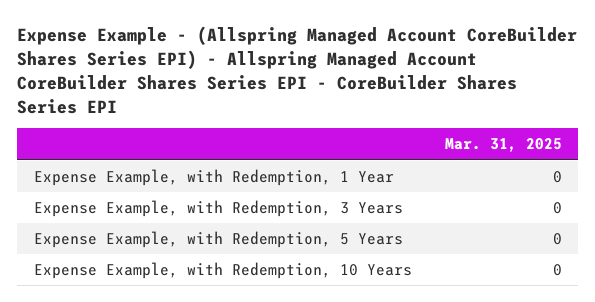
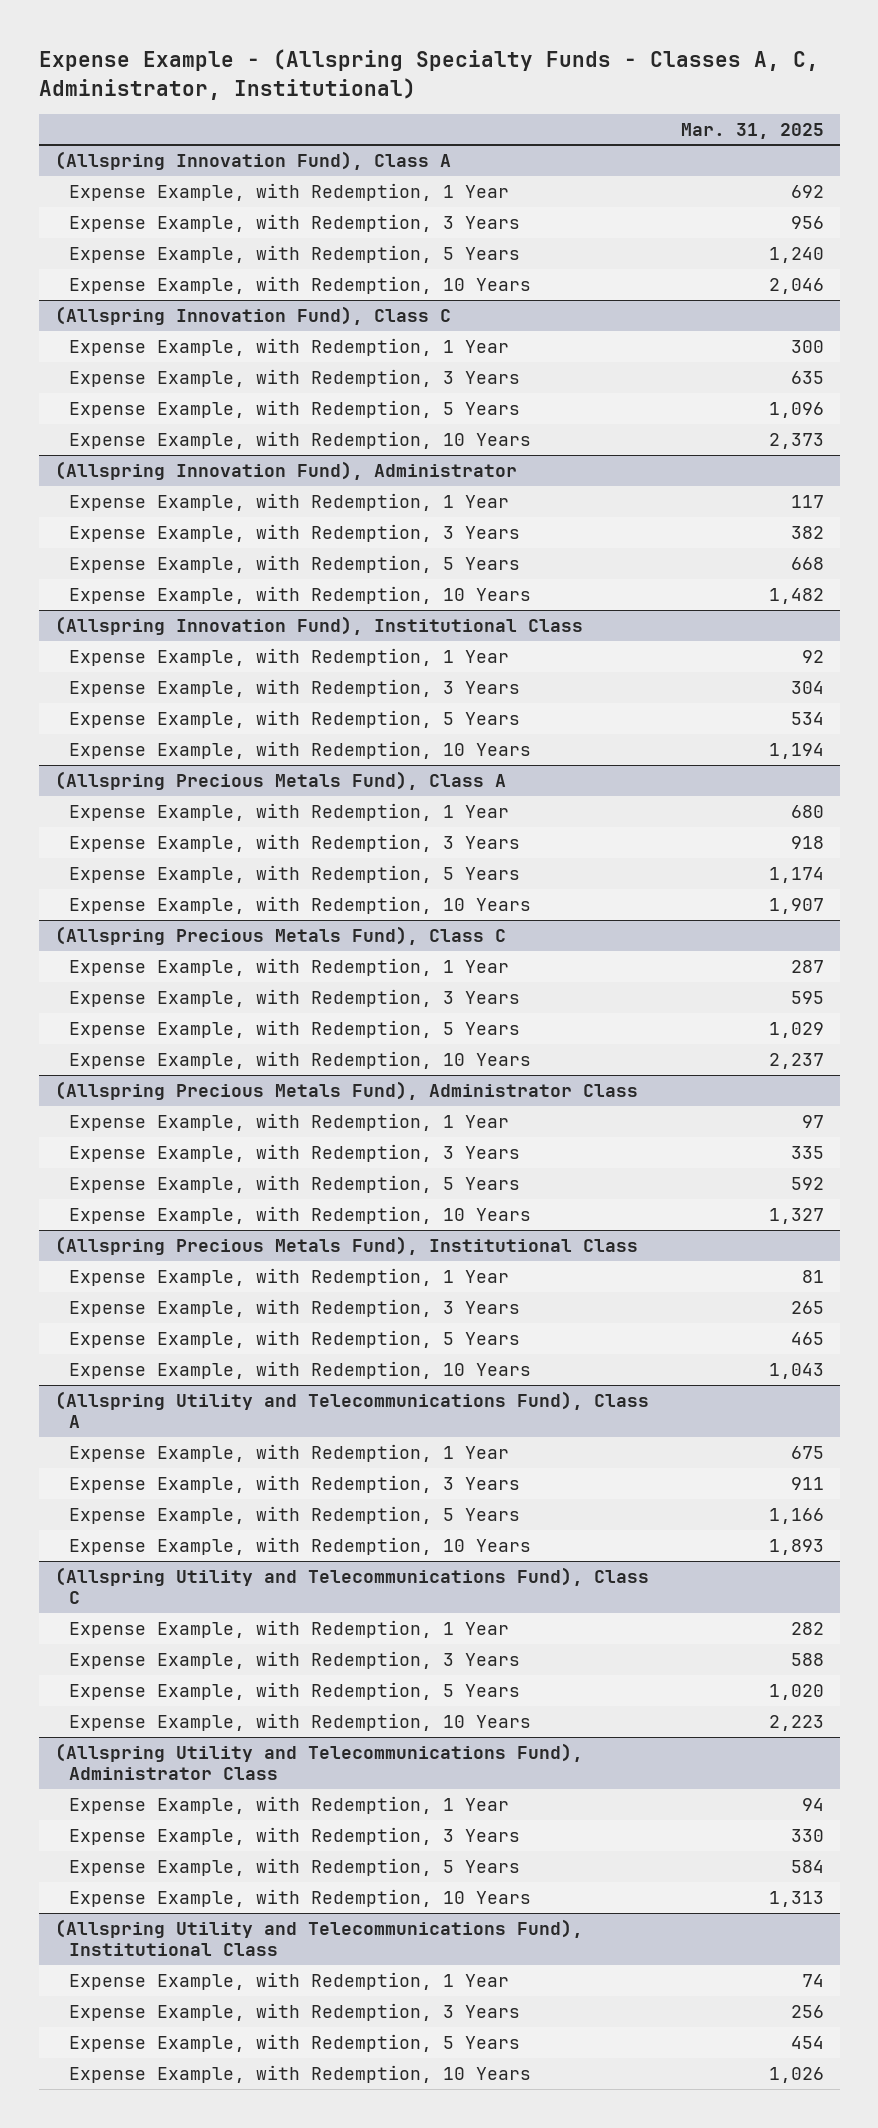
- Expense Example - (Allspring Managed Account CoreBuilder Shares Series EPI) - Allspring Managed Account CoreBuilder Shares Series EPI - CoreBuilder Shares Series EPI
+ Expense Example - (Allspring Specialty Funds - Classes A, C, Administrator, Institutional)
- Expense Example, with Redemption, 1 Year | 0
- Expense Example, with Redemption, 3 Years | 0
- Expense Example, with Redemption, 5 Years | 0
- Expense Example, with Redemption, 10 Years | 0
+ (Allspring Innovation Fund), Class A
+ Expense Example, with Redemption, 1 Year | 692
+ Expense Example, with Redemption, 3 Years | 956
+ Expense Example, with Redemption, 5 Years | 1,240
+ Expense Example, with Redemption, 10 Years | 2,046
+ (Allspring Innovation Fund), Class C
+ Expense Example, with Redemption, 1 Year | 300
+ Expense Example, with Redemption, 3 Years | 635
+ Expense Example, with Redemption, 5 Years | 1,096
+ Expense Example, with Redemption, 10 Years | 2,373
+ (Allspring Innovation Fund), Administrator
+ Expense Example, with Redemption, 1 Year | 117
+ Expense Example, with Redemption, 3 Years | 382
+ Expense Example, with Redemption, 5 Years | 668
+ Expense Example, with Redemption, 10 Years | 1,482
+ (Allspring Innovation Fund), Institutional Class
+ Expense Example, with Redemption, 1 Year | 92
+ Expense Example, with Redemption, 3 Years | 304
+ Expense Example, with Redemption, 5 Years | 534
+ Expense Example, with Redemption, 10 Years | 1,194
+ (Allspring Precious Metals Fund), Class A
+ Expense Example, with Redemption, 1 Year | 680
+ Expense Example, with Redemption, 3 Years | 918
+ Expense Example, with Redemption, 5 Years | 1,174
+ Expense Example, with Redemption, 10 Years | 1,907
+ (Allspring Precious Metals Fund), Class C
+ Expense Example, with Redemption, 1 Year | 287
+ Expense Example, with Redemption, 3 Years | 595
+ Expense Example, with Redemption, 5 Years | 1,029
+ Expense Example, with Redemption, 10 Years | 2,237
+ (Allspring Precious Metals Fund), Administrator Class
+ Expense Example, with Redemption, 1 Year | 97
+ Expense Example, with Redemption, 3 Years | 335
+ Expense Example, with Redemption, 5 Years | 592
+ Expense Example, with Redemption, 10 Years | 1,327
+ (Allspring Precious Metals Fund), Institutional Class
+ Expense Example, with Redemption, 1 Year | 81
+ Expense Example, with Redemption, 3 Years | 265
+ Expense Example, with Redemption, 5 Years | 465
+ Expense Example, with Redemption, 10 Years | 1,043
+ (Allspring Utility and Telecommunications Fund), Class A
+ Expense Example, with Redemption, 1 Year | 675
+ Expense Example, with Redemption, 3 Years | 911
+ Expense Example, with Redemption, 5 Years | 1,166
+ Expense Example, with Redemption, 10 Years | 1,893
+ (Allspring Utility and Telecommunications Fund), Class C
+ Expense Example, with Redemption, 1 Year | 282
+ Expense Example, with Redemption, 3 Years | 588
+ Expense Example, with Redemption, 5 Years | 1,020
+ Expense Example, with Redemption, 10 Years | 2,223
+ (Allspring Utility and Telecommunications Fund), Administrator Class
+ Expense Example, with Redemption, 1 Year | 94
+ Expense Example, with Redemption, 3 Years | 330
+ Expense Example, with Redemption, 5 Years | 584
+ Expense Example, with Redemption, 10 Years | 1,313
+ (Allspring Utility and Telecommunications Fund), Institutional Class
+ Expense Example, with Redemption, 1 Year | 74
+ Expense Example, with Redemption, 3 Years | 256
+ Expense Example, with Redemption, 5 Years | 454
+ Expense Example, with Redemption, 10 Years | 1,026

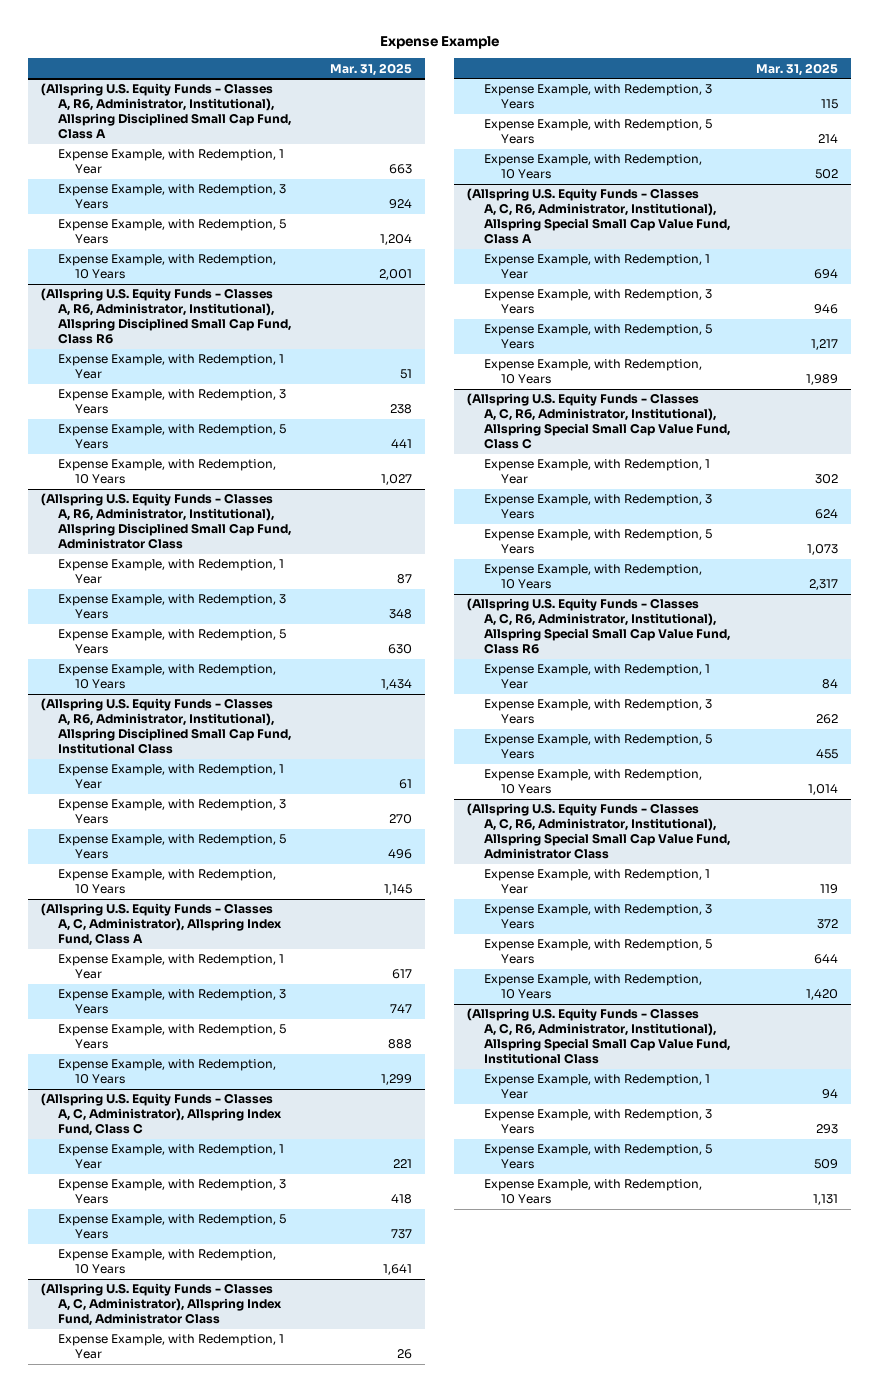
- Expense Example - (Allspring Specialty Funds - Classes A, C, Administrator, Institutional)
+ Expense Example
- (Allspring Innovation Fund), Class A
- Expense Example, with Redemption, 1 Year | 692
- Expense Example, with Redemption, 3 Years | 956
- Expense Example, with Redemption, 5 Years | 1,240
- Expense Example, with Redemption, 10 Years | 2,046
- (Allspring Innovation Fund), Class C
- Expense Example, with Redemption, 1 Year | 300
- Expense Example, with Redemption, 3 Years | 635
- Expense Example, with Redemption, 5 Years | 1,096
- Expense Example, with Redemption, 10 Years | 2,373
- (Allspring Innovation Fund), Administrator
- Expense Example, with Redemption, 1 Year | 117
- Expense Example, with Redemption, 3 Years | 382
- Expense Example, with Redemption, 5 Years | 668
- Expense Example, with Redemption, 10 Years | 1,482
- (Allspring Innovation Fund), Institutional Class
- Expense Example, with Redemption, 1 Year | 92
- Expense Example, with Redemption, 3 Years | 304
- Expense Example, with Redemption, 5 Years | 534
- Expense Example, with Redemption, 10 Years | 1,194
- (Allspring Precious Metals Fund), Class A
- Expense Example, with Redemption, 1 Year | 680
- Expense Example, with Redemption, 3 Years | 918
- Expense Example, with Redemption, 5 Years | 1,174
- Expense Example, with Redemption, 10 Years | 1,907
- (Allspring Precious Metals Fund), Class C
- Expense Example, with Redemption, 1 Year | 287
- Expense Example, with Redemption, 3 Years | 595
- Expense Example, with Redemption, 5 Years | 1,029
- Expense Example, with Redemption, 10 Years | 2,237
- (Allspring Precious Metals Fund), Administrator Class
- Expense Example, with Redemption, 1 Year | 97
- Expense Example, with Redemption, 3 Years | 335
- Expense Example, with Redemption, 5 Years | 592
- Expense Example, with Redemption, 10 Years | 1,327
- (Allspring Precious Metals Fund), Institutional Class
- Expense Example, with Redemption, 1 Year | 81
- Expense Example, with Redemption, 3 Years | 265
- Expense Example, with Redemption, 5 Years | 465
- Expense Example, with Redemption, 10 Years | 1,043
- (Allspring Utility and Telecommunications Fund), Class A
- Expense Example, with Redemption, 1 Year | 675
- Expense Example, with Redemption, 3 Years | 911
- Expense Example, with Redemption, 5 Years | 1,166
- Expense Example, with Redemption, 10 Years | 1,893
- (Allspring Utility and Telecommunications Fund), Class C
- Expense Example, with Redemption, 1 Year | 282
- Expense Example, with Redemption, 3 Years | 588
- Expense Example, with Redemption, 5 Years | 1,020
- Expense Example, with Redemption, 10 Years | 2,223
- (Allspring Utility and Telecommunications Fund), Administrator Class
+ (Allspring U.S. Equity Funds - Classes A, R6, Administrator, Institutional), Allspring Disciplined Small Cap Fund, Class A
+ Expense Example, with Redemption, 1 Year | 663
+ Expense Example, with Redemption, 3 Years | 924
+ Expense Example, with Redemption, 5 Years | 1,204
+ Expense Example, with Redemption, 10 Years | 2,001
+ (Allspring U.S. Equity Funds - Classes A, R6, Administrator, Institutional), Allspring Disciplined Small Cap Fund, Class R6
+ Expense Example, with Redemption, 1 Year | 51
+ Expense Example, with Redemption, 3 Years | 238
+ Expense Example, with Redemption, 5 Years | 441
+ Expense Example, with Redemption, 10 Years | 1,027
+ (Allspring U.S. Equity Funds - Classes A, R6, Administrator, Institutional), Allspring Disciplined Small Cap Fund, Administrator Class
+ Expense Example, with Redemption, 1 Year | 87
+ Expense Example, with Redemption, 3 Years | 348
+ Expense Example, with Redemption, 5 Years | 630
+ Expense Example, with Redemption, 10 Years | 1,434
+ (Allspring U.S. Equity Funds - Classes A, R6, Administrator, Institutional), Allspring Disciplined Small Cap Fund, Institutional Class
+ Expense Example, with Redemption, 1 Year | 61
+ Expense Example, with Redemption, 3 Years | 270
+ Expense Example, with Redemption, 5 Years | 496
+ Expense Example, with Redemption, 10 Years | 1,145
+ (Allspring U.S. Equity Funds - Classes A, C, Administrator), Allspring Index Fund, Class A
+ Expense Example, with Redemption, 1 Year | 617
+ Expense Example, with Redemption, 3 Years | 747
+ Expense Example, with Redemption, 5 Years | 888
+ Expense Example, with Redemption, 10 Years | 1,299
+ (Allspring U.S. Equity Funds - Classes A, C, Administrator), Allspring Index Fund, Class C
+ Expense Example, with Redemption, 1 Year | 221
+ Expense Example, with Redemption, 3 Years | 418
+ Expense Example, with Redemption, 5 Years | 737
+ Expense Example, with Redemption, 10 Years | 1,641
+ (Allspring U.S. Equity Funds - Classes A, C, Administrator), Allspring Index Fund, Administrator Class
+ Expense Example, with Redemption, 1 Year | 26
+ Expense Example, with Redemption, 3 Years | 115
+ Expense Example, with Redemption, 5 Years | 214
+ Expense Example, with Redemption, 10 Years | 502
+ (Allspring U.S. Equity Funds - Classes A, C, R6, Administrator, Institutional), Allspring Special Small Cap Value Fund, Class A
+ Expense Example, with Redemption, 1 Year | 694
+ Expense Example, with Redemption, 3 Years | 946
+ Expense Example, with Redemption, 5 Years | 1,217
+ Expense Example, with Redemption, 10 Years | 1,989
+ (Allspring U.S. Equity Funds - Classes A, C, R6, Administrator, Institutional), Allspring Special Small Cap Value Fund, Class C
+ Expense Example, with Redemption, 1 Year | 302
+ Expense Example, with Redemption, 3 Years | 624
+ Expense Example, with Redemption, 5 Years | 1,073
+ Expense Example, with Redemption, 10 Years | 2,317
+ (Allspring U.S. Equity Funds - Classes A, C, R6, Administrator, Institutional), Allspring Special Small Cap Value Fund, Class R6
+ Expense Example, with Redemption, 1 Year | 84
+ Expense Example, with Redemption, 3 Years | 262
+ Expense Example, with Redemption, 5 Years | 455
+ Expense Example, with Redemption, 10 Years | 1,014
+ (Allspring U.S. Equity Funds - Classes A, C, R6, Administrator, Institutional), Allspring Special Small Cap Value Fund, Administrator Class
+ Expense Example, with Redemption, 1 Year | 119
+ Expense Example, with Redemption, 3 Years | 372
+ Expense Example, with Redemption, 5 Years | 644
+ Expense Example, with Redemption, 10 Years | 1,420
+ (Allspring U.S. Equity Funds - Classes A, C, R6, Administrator, Institutional), Allspring Special Small Cap Value Fund, Institutional Class
- Expense Example, with Redemption, 3 Years | 330
- Expense Example, with Redemption, 5 Years | 584
- Expense Example, with Redemption, 10 Years | 1,313
- (Allspring Utility and Telecommunications Fund), Institutional Class
- Expense Example, with Redemption, 1 Year | 74
- Expense Example, with Redemption, 3 Years | 256
- Expense Example, with Redemption, 5 Years | 454
- Expense Example, with Redemption, 10 Years | 1,026
+ Expense Example, with Redemption, 3 Years | 293
+ Expense Example, with Redemption, 5 Years | 509
+ Expense Example, with Redemption, 10 Years | 1,131

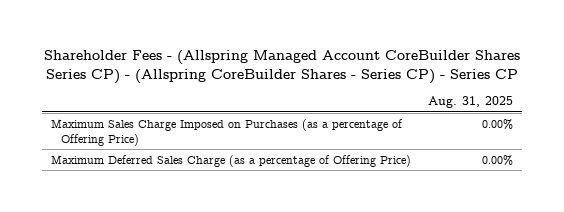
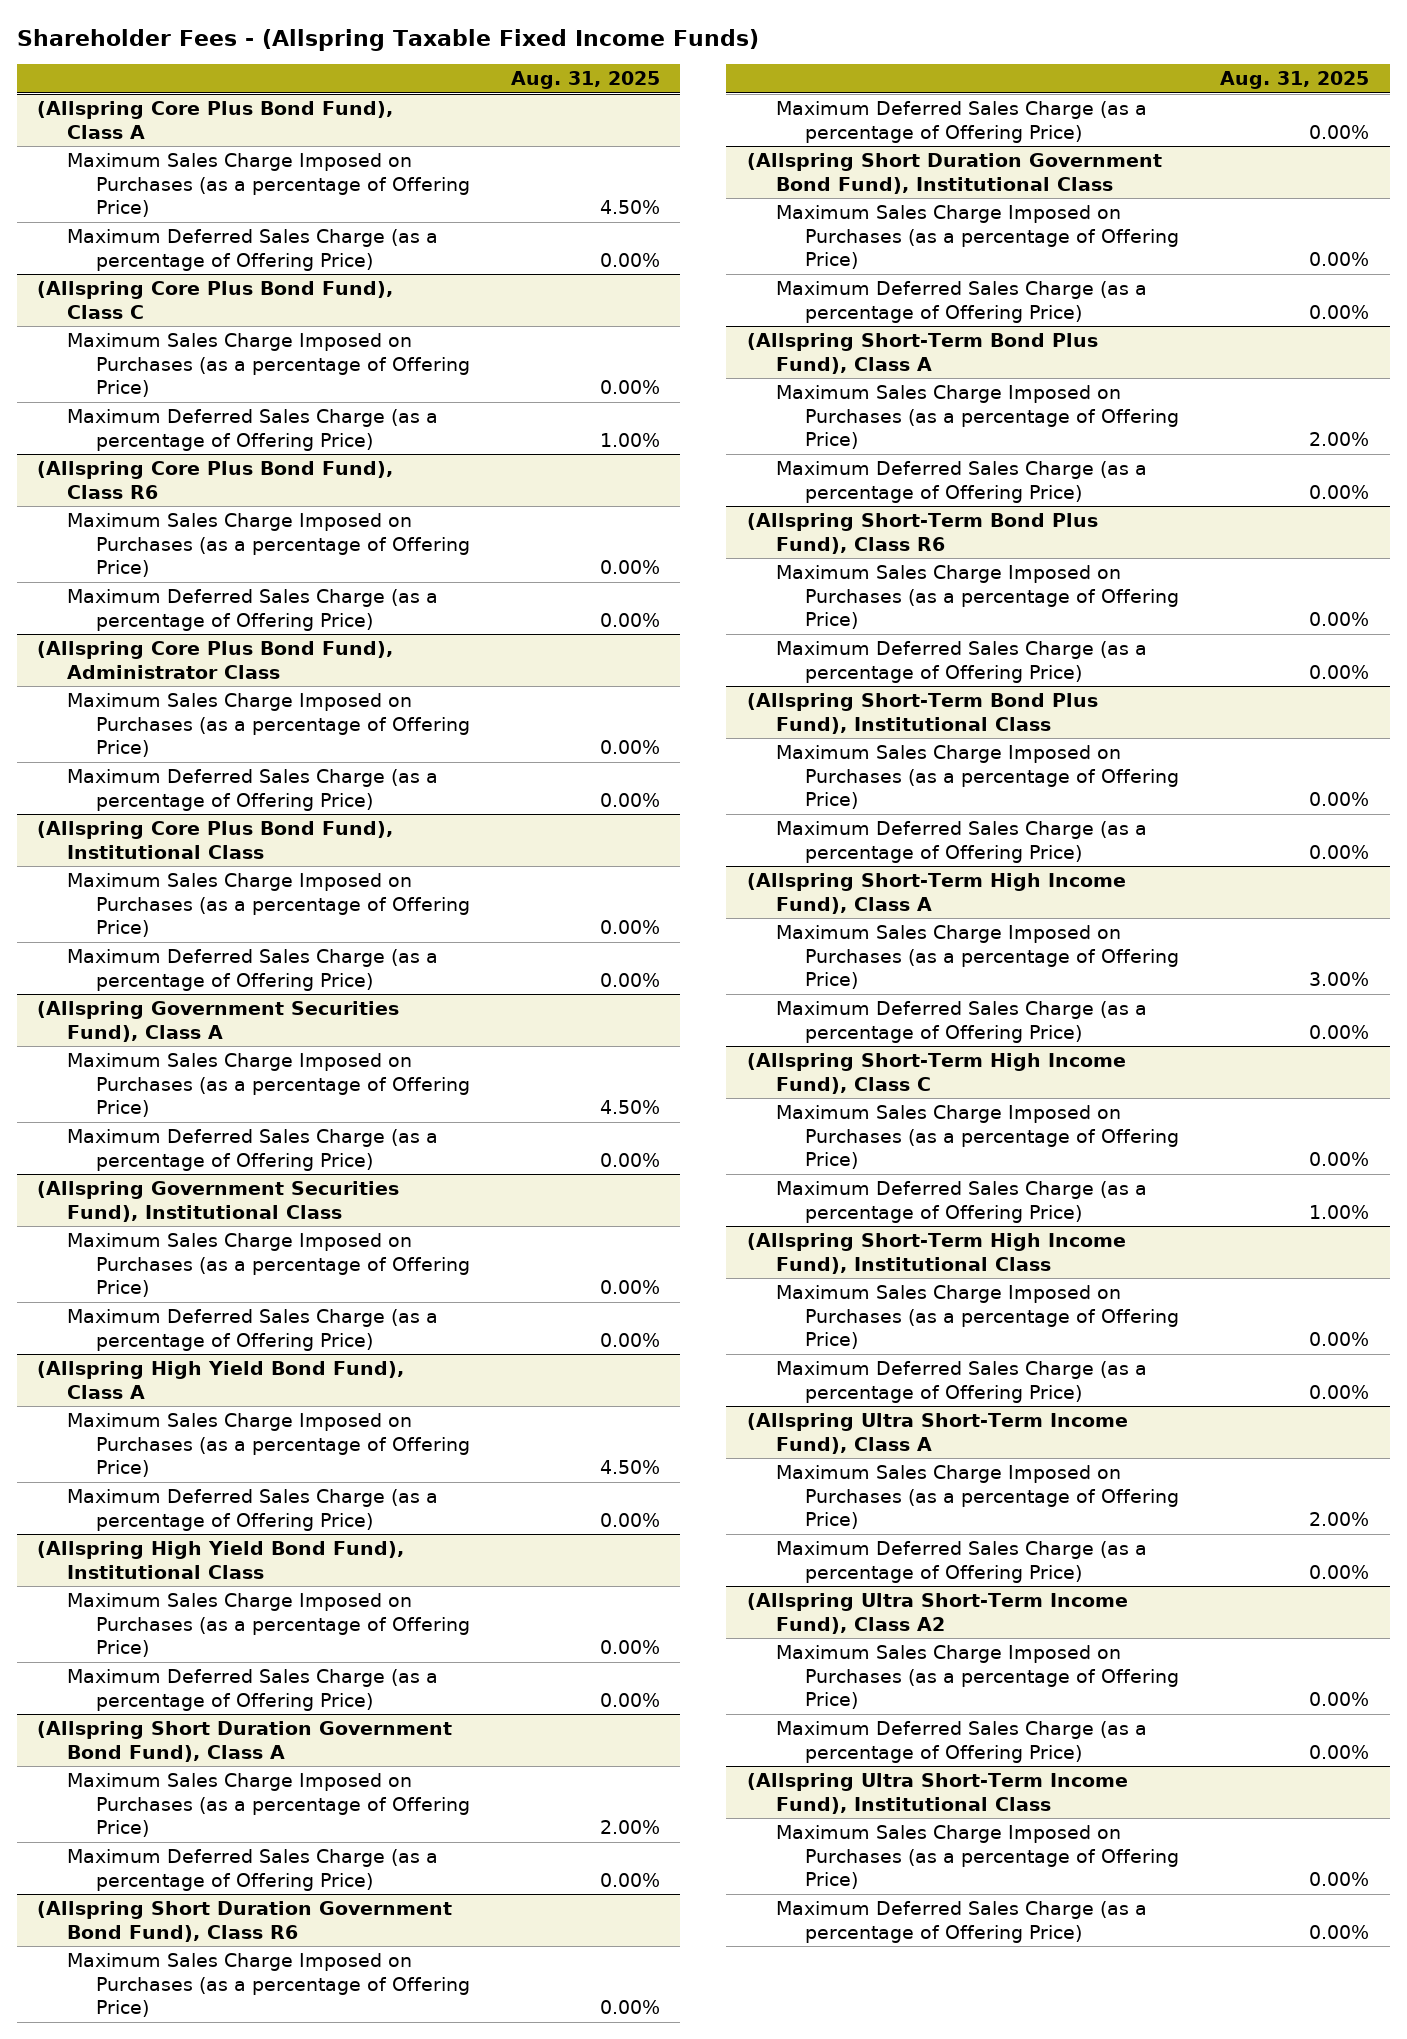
- Shareholder Fees - (Allspring Managed Account CoreBuilder Shares Series CP) - (Allspring CoreBuilder Shares - Series CP) - Series CP
+ Shareholder Fees - (Allspring Taxable Fixed Income Funds)
+ (Allspring Core Plus Bond Fund), Class A
+ Maximum Sales Charge Imposed on Purchases (as a percentage of Offering Price) | 4.50%
+ Maximum Deferred Sales Charge (as a percentage of Offering Price) | 0.00%
+ (Allspring Core Plus Bond Fund), Class C
+ Maximum Deferred Sales Charge (as a percentage of Offering Price) | 1.00%
+ (Allspring Core Plus Bond Fund), Class R6
+ Maximum Sales Charge Imposed on Purchases (as a percentage of Offering Price) | 0.00%
+ (Allspring Core Plus Bond Fund), Administrator Class
+ Maximum Sales Charge Imposed on Purchases (as a percentage of Offering Price) | 0.00%
+ Maximum Deferred Sales Charge (as a percentage of Offering Price) | 0.00%
+ (Allspring Core Plus Bond Fund), Institutional Class
+ Maximum Sales Charge Imposed on Purchases (as a percentage of Offering Price) | 0.00%
+ Maximum Deferred Sales Charge (as a percentage of Offering Price) | 0.00%
+ (Allspring Government Securities Fund), Class A
+ Maximum Sales Charge Imposed on Purchases (as a percentage of Offering Price) | 4.50%
+ Maximum Deferred Sales Charge (as a percentage of Offering Price) | 0.00%
+ (Allspring Government Securities Fund), Institutional Class
+ Maximum Sales Charge Imposed on Purchases (as a percentage of Offering Price) | 0.00%
+ Maximum Deferred Sales Charge (as a percentage of Offering Price) | 0.00%
+ (Allspring High Yield Bond Fund), Class A
+ Maximum Sales Charge Imposed on Purchases (as a percentage of Offering Price) | 4.50%
+ Maximum Deferred Sales Charge (as a percentage of Offering Price) | 0.00%
+ (Allspring High Yield Bond Fund), Institutional Class
+ Maximum Sales Charge Imposed on Purchases (as a percentage of Offering Price) | 0.00%
+ Maximum Deferred Sales Charge (as a percentage of Offering Price) | 0.00%
+ (Allspring Short Duration Government Bond Fund), Class A
+ Maximum Sales Charge Imposed on Purchases (as a percentage of Offering Price) | 2.00%
+ Maximum Deferred Sales Charge (as a percentage of Offering Price) | 0.00%
+ (Allspring Short Duration Government Bond Fund), Class R6
+ Maximum Sales Charge Imposed on Purchases (as a percentage of Offering Price) | 0.00%
+ Maximum Deferred Sales Charge (as a percentage of Offering Price) | 0.00%
+ (Allspring Short Duration Government Bond Fund), Institutional Class
+ Maximum Sales Charge Imposed on Purchases (as a percentage of Offering Price) | 0.00%
+ Maximum Deferred Sales Charge (as a percentage of Offering Price) | 0.00%
+ (Allspring Short-Term Bond Plus Fund), Class A
+ Maximum Sales Charge Imposed on Purchases (as a percentage of Offering Price) | 2.00%
+ Maximum Deferred Sales Charge (as a percentage of Offering Price) | 0.00%
+ (Allspring Short-Term Bond Plus Fund), Class R6
+ Maximum Sales Charge Imposed on Purchases (as a percentage of Offering Price) | 0.00%
+ Maximum Deferred Sales Charge (as a percentage of Offering Price) | 0.00%
+ (Allspring Short-Term Bond Plus Fund), Institutional Class
+ Maximum Sales Charge Imposed on Purchases (as a percentage of Offering Price) | 0.00%
+ Maximum Deferred Sales Charge (as a percentage of Offering Price) | 0.00%
+ (Allspring Short-Term High Income Fund), Class A
+ Maximum Sales Charge Imposed on Purchases (as a percentage of Offering Price) | 3.00%
+ Maximum Deferred Sales Charge (as a percentage of Offering Price) | 0.00%
+ (Allspring Short-Term High Income Fund), Class C
+ Maximum Sales Charge Imposed on Purchases (as a percentage of Offering Price) | 0.00%
+ Maximum Deferred Sales Charge (as a percentage of Offering Price) | 1.00%
+ (Allspring Short-Term High Income Fund), Institutional Class
+ Maximum Sales Charge Imposed on Purchases (as a percentage of Offering Price) | 0.00%
+ Maximum Deferred Sales Charge (as a percentage of Offering Price) | 0.00%
+ (Allspring Ultra Short-Term Income Fund), Class A
+ Maximum Sales Charge Imposed on Purchases (as a percentage of Offering Price) | 2.00%
+ Maximum Deferred Sales Charge (as a percentage of Offering Price) | 0.00%
+ (Allspring Ultra Short-Term Income Fund), Class A2
+ Maximum Sales Charge Imposed on Purchases (as a percentage of Offering Price) | 0.00%
+ Maximum Deferred Sales Charge (as a percentage of Offering Price) | 0.00%
+ (Allspring Ultra Short-Term Income Fund), Institutional Class
+ Maximum Sales Charge Imposed on Purchases (as a percentage of Offering Price) | 0.00%
+ Maximum Deferred Sales Charge (as a percentage of Offering Price) | 0.00%

